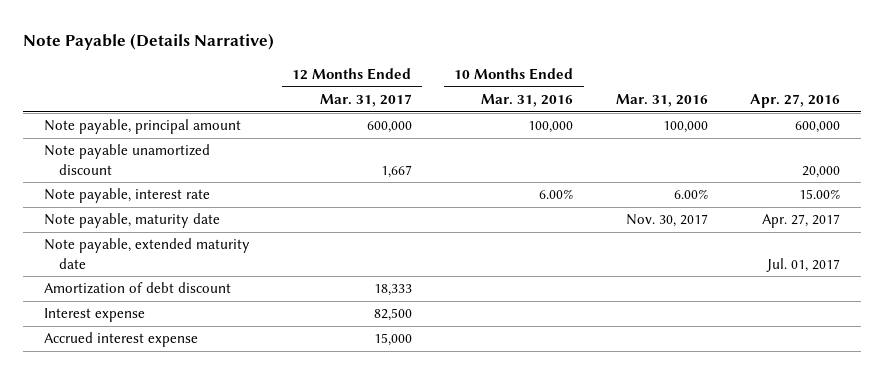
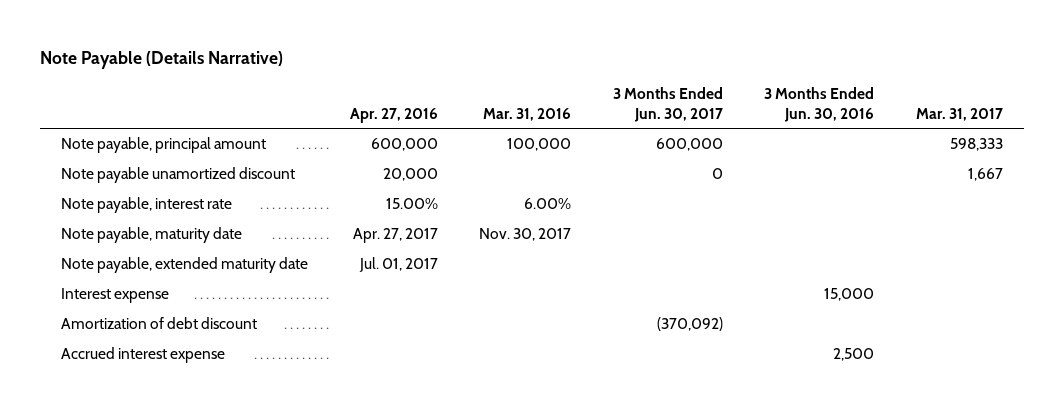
- | 12 Months Ended Mar. 31, 2017 | 10 Months Ended Mar. 31, 2016 | Mar. 31, 2016 | Apr. 27, 2016
+ | Apr. 27, 2016 | Mar. 31, 2016 | 3 Months Ended Jun. 30, 2017 | 3 Months Ended Jun. 30, 2016 | Mar. 31, 2017
moved down: Amortization of debt discount | | | (370,092) | |

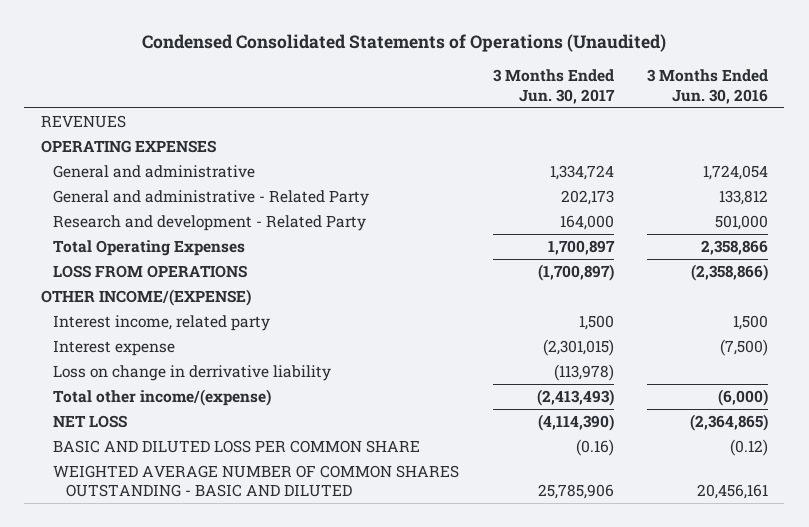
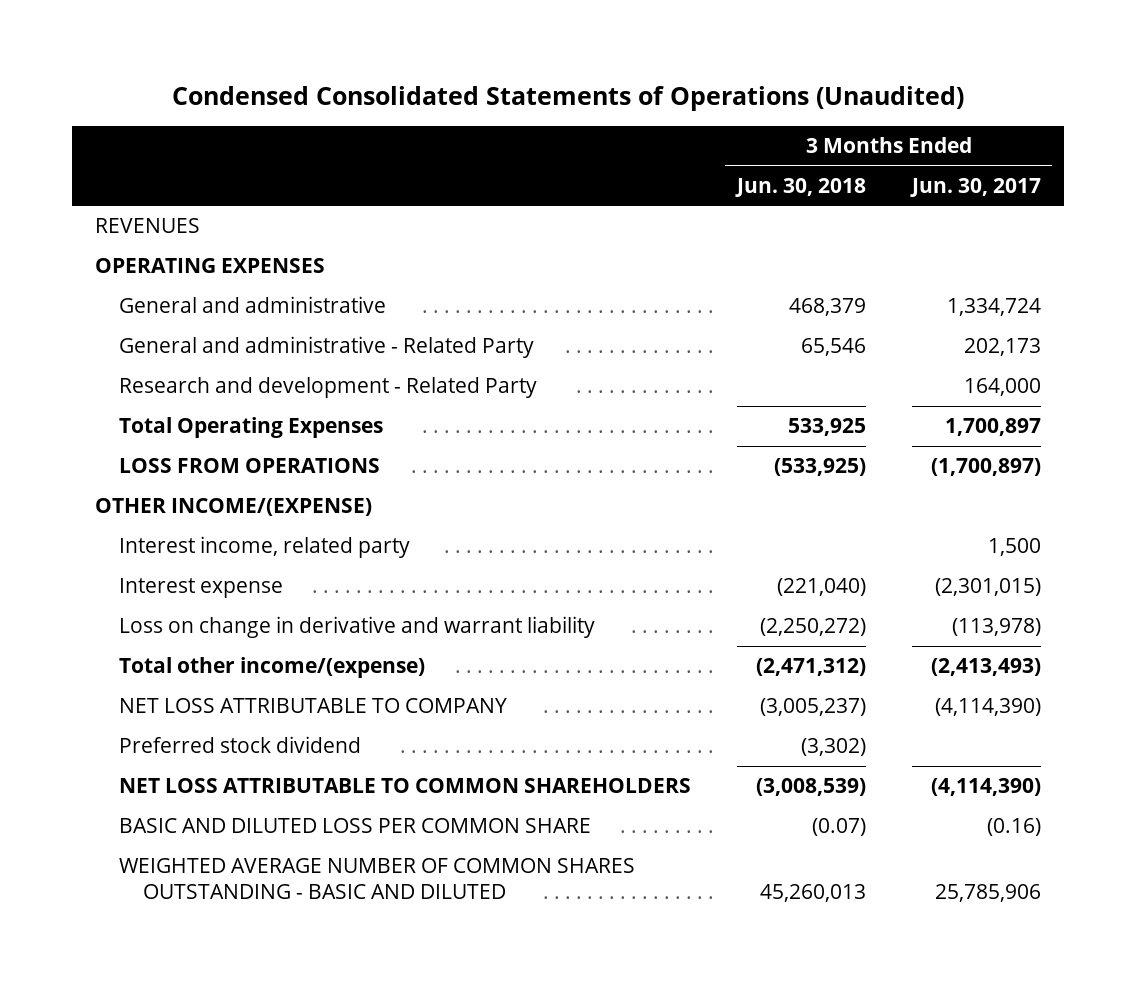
- | 3 Months Ended Jun. 30, 2017 | 3 Months Ended Jun. 30, 2016
+ | 3 Months Ended Jun. 30, 2018 | 3 Months Ended Jun. 30, 2017
- Loss on change in derrivative liability | (113,978) |
+ Loss on change in derivative and warrant liability | (2,250,272) | (113,978)
- NET LOSS | (4,114,390) | (2,364,865)
+ NET LOSS ATTRIBUTABLE TO COMPANY | (3,005,237) | (4,114,390)
+ Preferred stock dividend | (3,302) |
+ NET LOSS ATTRIBUTABLE TO COMMON SHAREHOLDERS | (3,008,539) | (4,114,390)

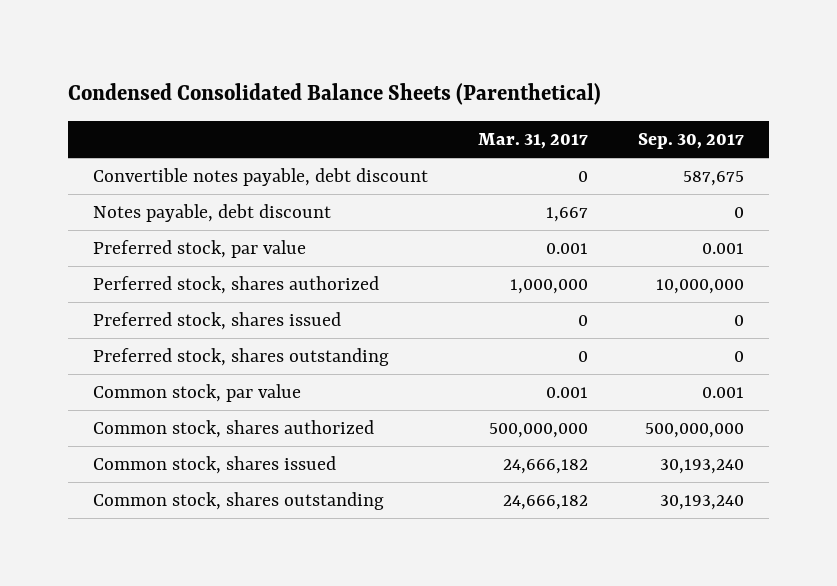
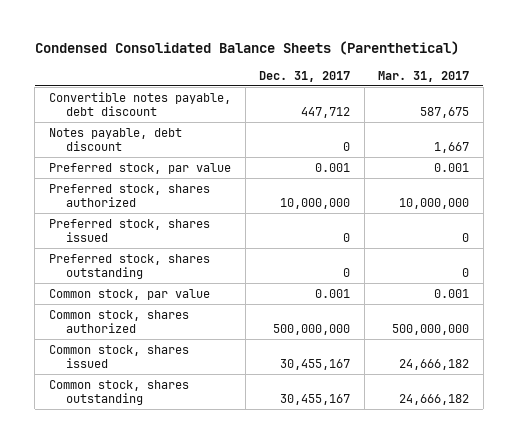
- | Mar. 31, 2017 | Sep. 30, 2017
+ | Dec. 31, 2017 | Mar. 31, 2017
- Convertible notes payable, debt discount | 0 | 587,675
+ Convertible notes payable, debt discount | 447,712 | 587,675
- Perferred stock, shares authorized | 1,000,000 | 10,000,000
+ Preferred stock, shares authorized | 10,000,000 | 10,000,000

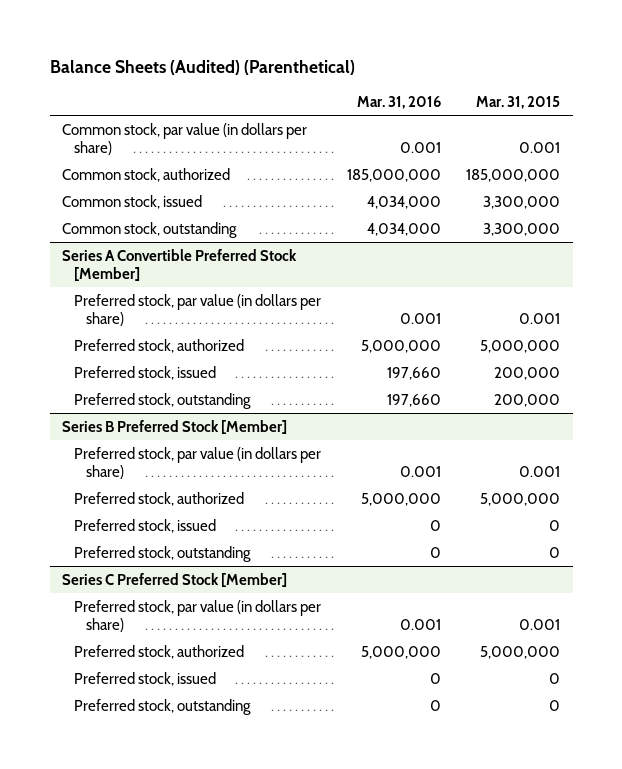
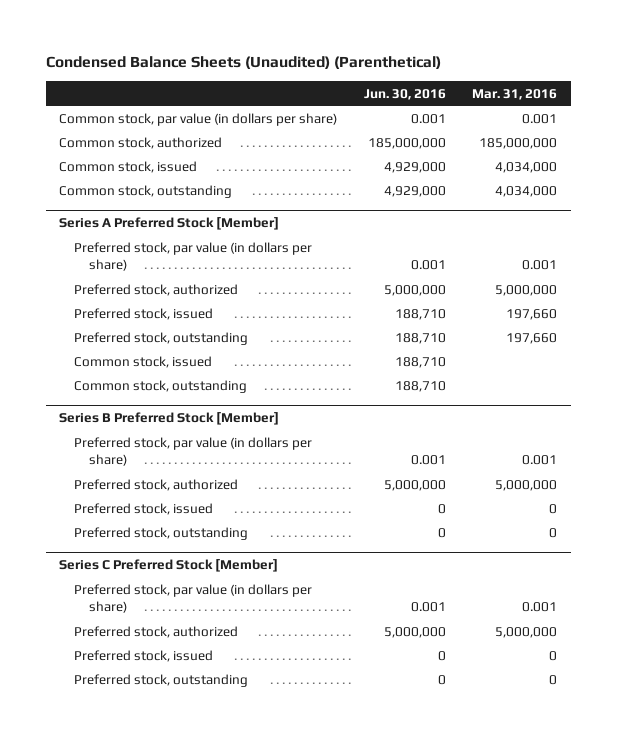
- Balance Sheets (Audited) (Parenthetical)
+ Condensed Balance Sheets (Unaudited) (Parenthetical)
- | Mar. 31, 2016 | Mar. 31, 2015
+ | Jun. 30, 2016 | Mar. 31, 2016
- Series A Convertible Preferred Stock [Member]
+ Series A Preferred Stock [Member]
+ Common stock, issued | 188,710 |
+ Common stock, outstanding | 188,710 |

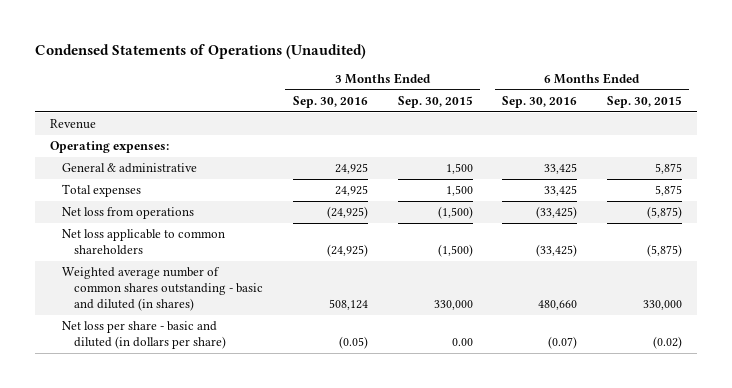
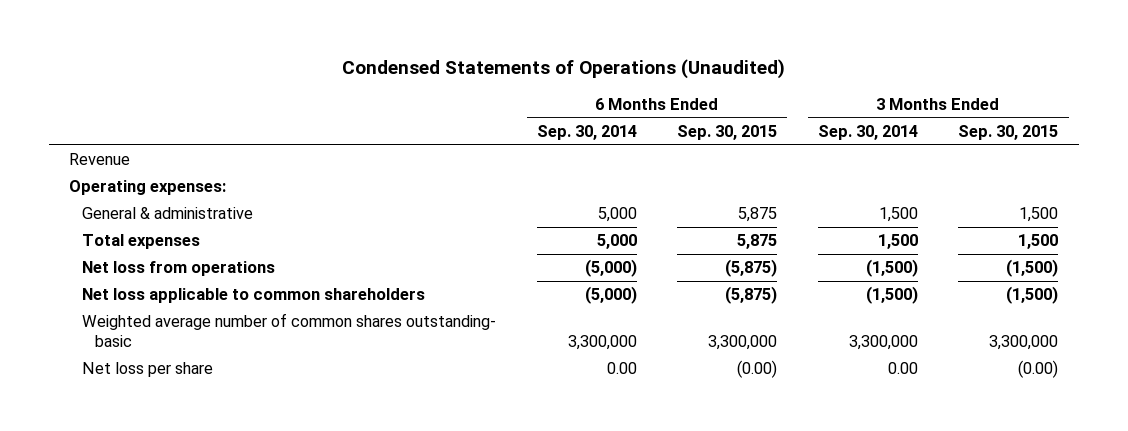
- | 3 Months Ended Sep. 30, 2016 | 3 Months Ended Sep. 30, 2015 | 6 Months Ended Sep. 30, 2016 | 6 Months Ended Sep. 30, 2015
+ | 6 Months Ended Sep. 30, 2014 | 6 Months Ended Sep. 30, 2015 | 3 Months Ended Sep. 30, 2014 | 3 Months Ended Sep. 30, 2015
- Weighted average number of common shares outstanding - basic and diluted (in shares) | 508,124 | 330,000 | 480,660 | 330,000
- Net loss per share - basic and diluted (in dollars per share) | (0.05) | 0.00 | (0.07) | (0.02)
+ Weighted average number of common shares outstanding- basic | 3,300,000 | 3,300,000 | 3,300,000 | 3,300,000
+ Net loss per share | 0.00 | (0.00) | 0.00 | (0.00)

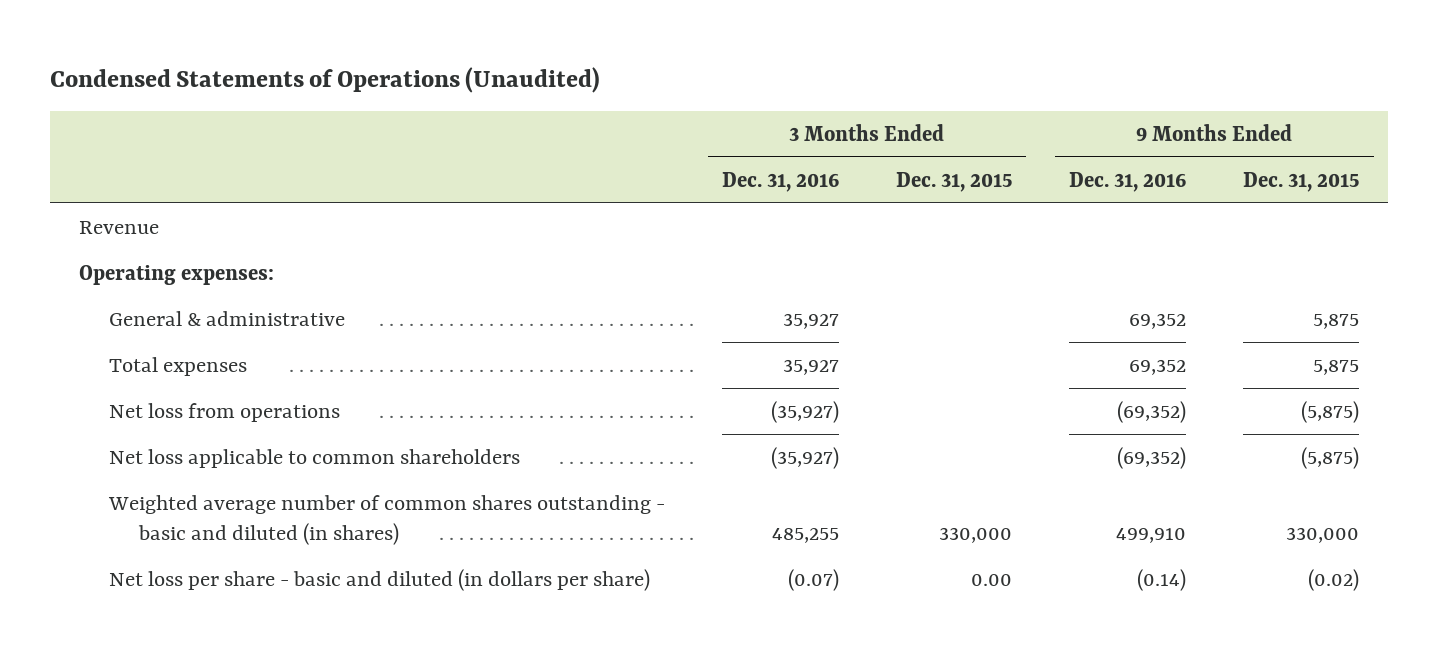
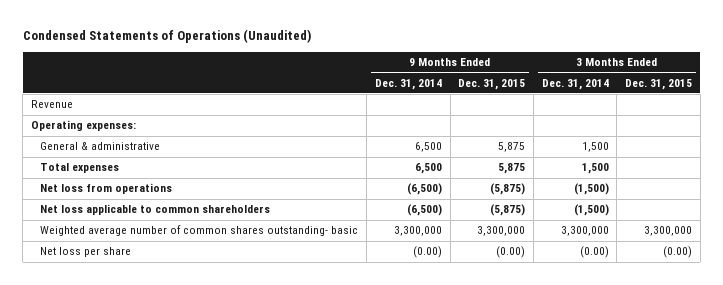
- | 3 Months Ended Dec. 31, 2016 | 3 Months Ended Dec. 31, 2015 | 9 Months Ended Dec. 31, 2016 | 9 Months Ended Dec. 31, 2015
+ | 9 Months Ended Dec. 31, 2014 | 9 Months Ended Dec. 31, 2015 | 3 Months Ended Dec. 31, 2014 | 3 Months Ended Dec. 31, 2015
- Weighted average number of common shares outstanding - basic and diluted (in shares) | 485,255 | 330,000 | 499,910 | 330,000
- Net loss per share - basic and diluted (in dollars per share) | (0.07) | 0.00 | (0.14) | (0.02)
+ Weighted average number of common shares outstanding- basic | 3,300,000 | 3,300,000 | 3,300,000 | 3,300,000
+ Net loss per share | (0.00) | (0.00) | (0.00) | (0.00)

